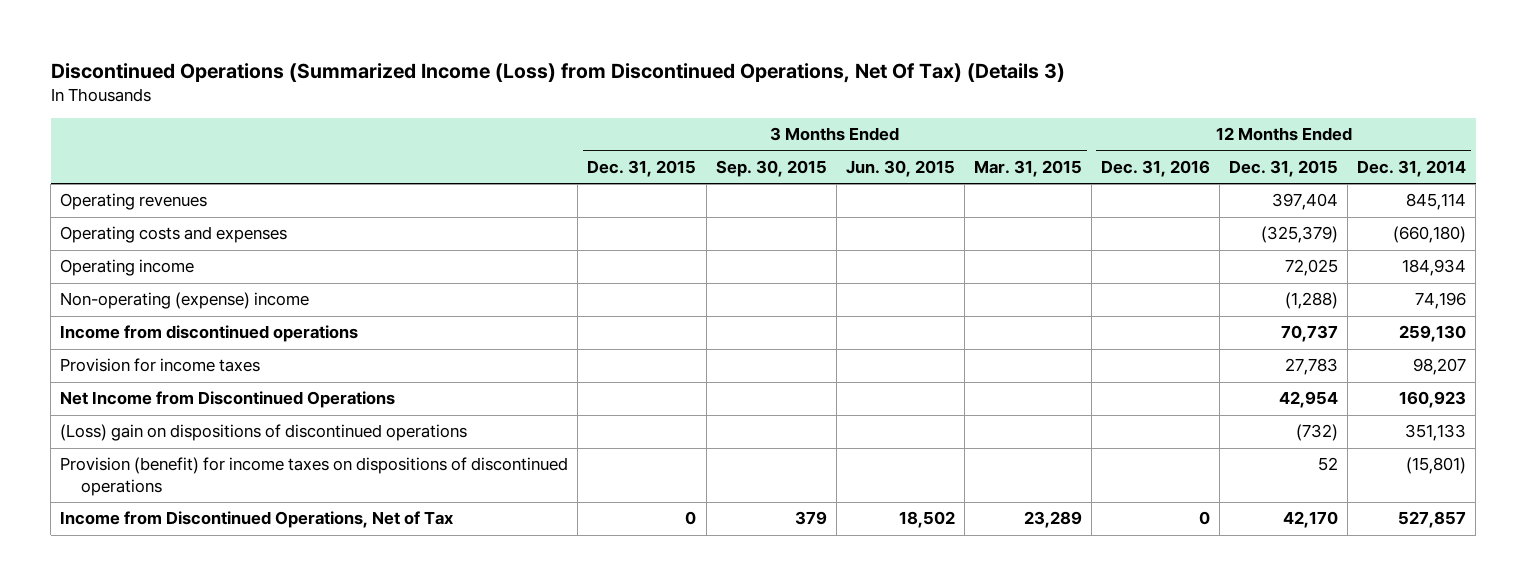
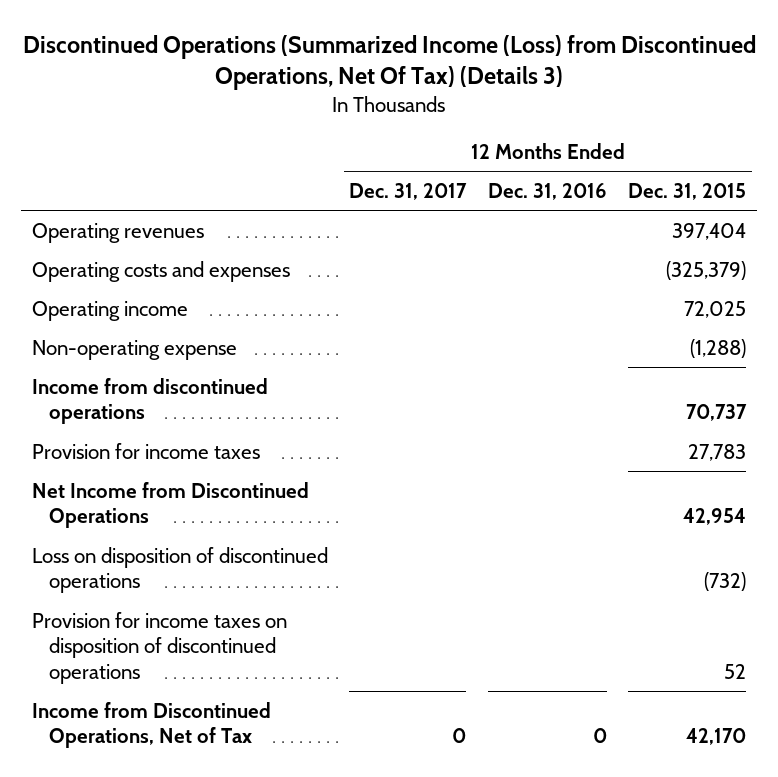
- | 3 Months Ended Dec. 31, 2015 | 3 Months Ended Sep. 30, 2015 | 3 Months Ended Jun. 30, 2015 | 3 Months Ended Mar. 31, 2015 | 12 Months Ended Dec. 31, 2016 | 12 Months Ended Dec. 31, 2015 | 12 Months Ended Dec. 31, 2014
+ | 12 Months Ended Dec. 31, 2017 | 12 Months Ended Dec. 31, 2016 | 12 Months Ended Dec. 31, 2015
- Non-operating (expense) income | | | | | | (1,288) | 74,196
+ Non-operating expense | | | (1,288)
- (Loss) gain on dispositions of discontinued operations | | | | | | (732) | 351,133
- Provision (benefit) for income taxes on dispositions of discontinued operations | | | | | | 52 | (15,801)
+ Loss on disposition of discontinued operations | | | (732)
+ Provision for income taxes on disposition of discontinued operations | | | 52

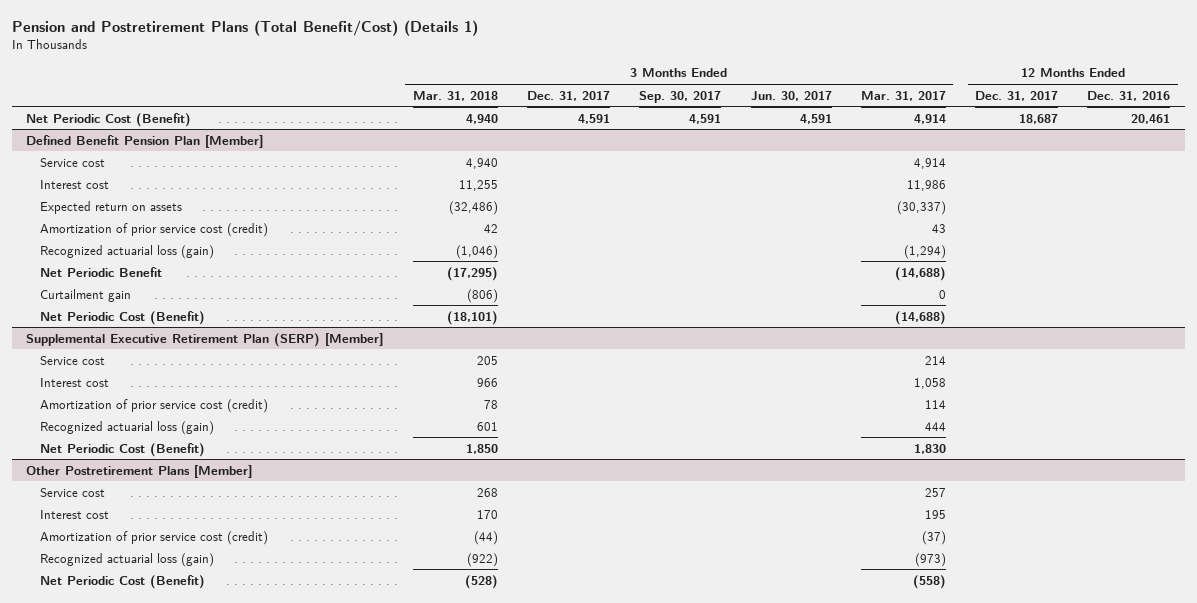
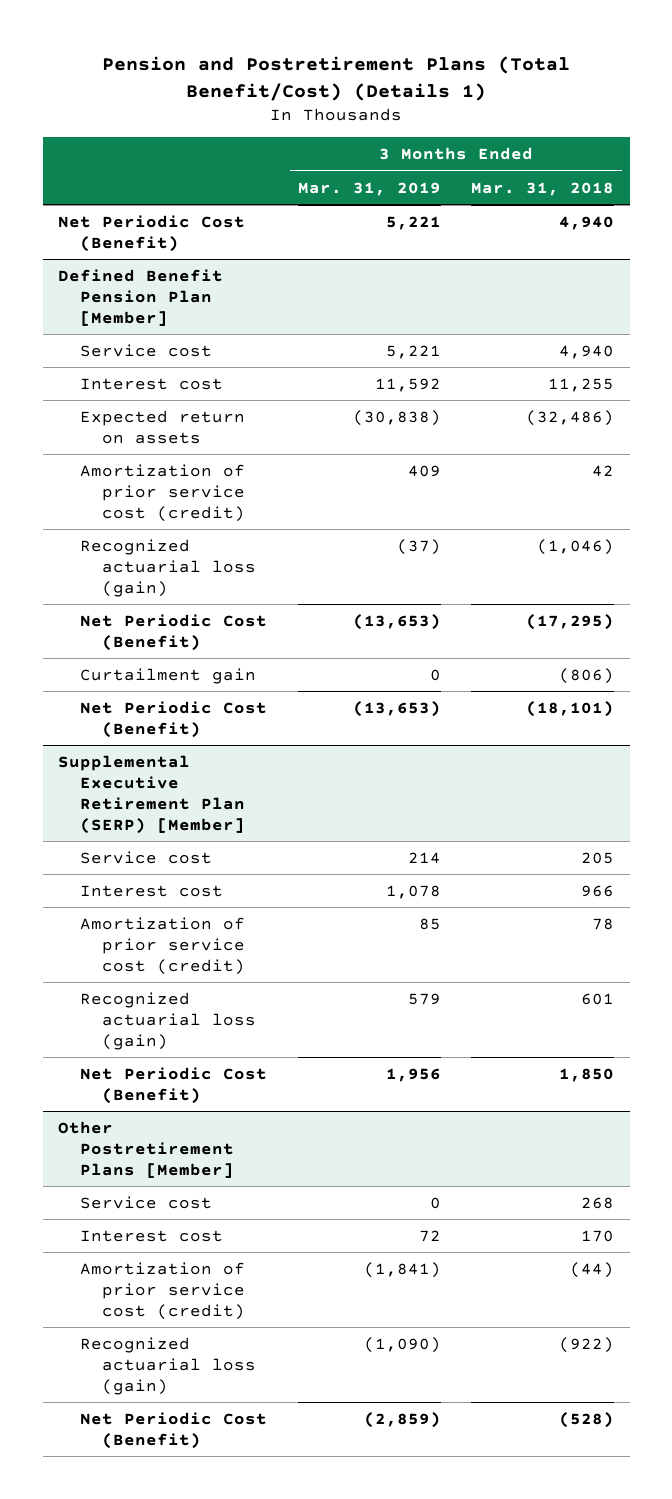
- | 3 Months Ended Mar. 31, 2018 | 3 Months Ended Dec. 31, 2017 | 3 Months Ended Sep. 30, 2017 | 3 Months Ended Jun. 30, 2017 | 3 Months Ended Mar. 31, 2017 | 12 Months Ended Dec. 31, 2017 | 12 Months Ended Dec. 31, 2016
+ | 3 Months Ended Mar. 31, 2019 | 3 Months Ended Mar. 31, 2018
@ Defined Benefit Pension Plan [Member]
- Net Periodic Benefit | (17,295) | | | | (14,688) | |
+ Net Periodic Cost (Benefit) | (13,653) | (17,295)

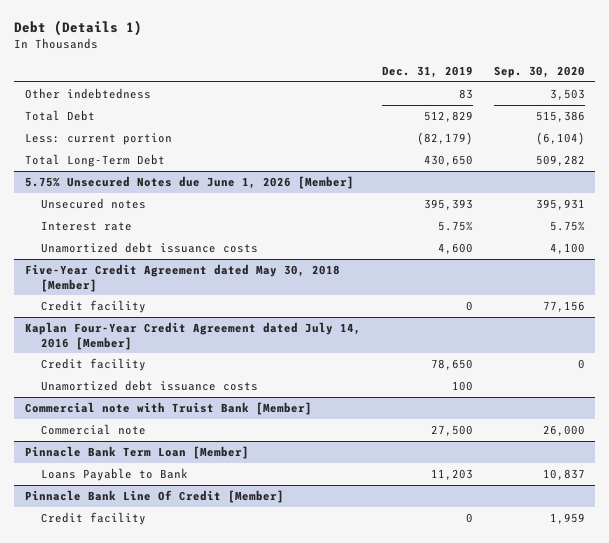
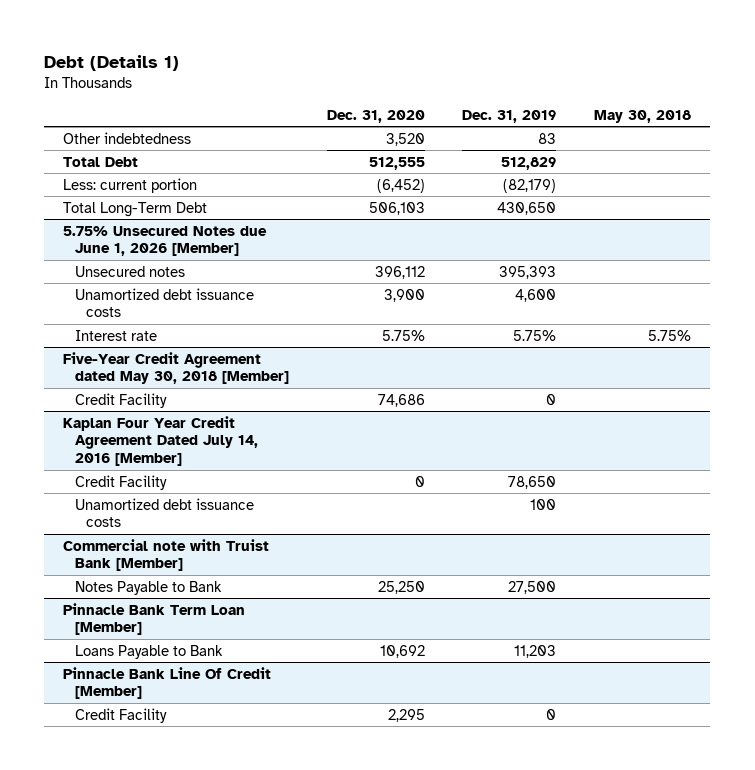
- | Dec. 31, 2019 | Sep. 30, 2020
+ | Dec. 31, 2020 | Dec. 31, 2019 | May 30, 2018
@ 5.75% Unsecured Notes due June 1, 2026 [Member]
moved down: Interest rate | 5.75% | 5.75% | 5.75%
@ Five-Year Credit Agreement dated May 30, 2018 [Member]
- Credit facility | 0 | 77,156
- Kaplan Four-Year Credit Agreement dated July 14, 2016 [Member]
- Credit facility | 78,650 | 0
@ Five-Year Credit Agreement dated May 30, 2018 [Member]
+ Credit Facility | 74,686 | 0 |
+ Kaplan Four Year Credit Agreement Dated July 14, 2016 [Member]
+ Credit Facility | 0 | 78,650 |
@ Commercial note with Truist Bank [Member]
- Commercial note | 27,500 | 26,000
+ Notes Payable to Bank | 25,250 | 27,500 |
@ Pinnacle Bank Line Of Credit [Member]
- Credit facility | 0 | 1,959
+ Credit Facility | 2,295 | 0 |

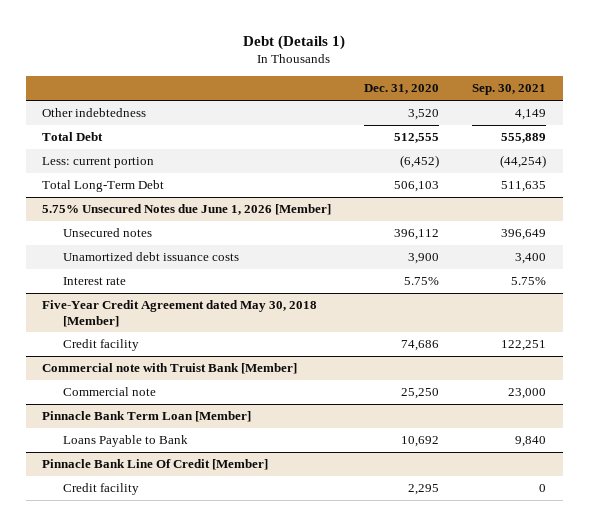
- | Dec. 31, 2020 | Dec. 31, 2019 | May 30, 2018
+ | Dec. 31, 2020 | Sep. 30, 2021
@ Five-Year Credit Agreement dated May 30, 2018 [Member]
- Credit Facility | 74,686 | 0 |
- Kaplan Four Year Credit Agreement Dated July 14, 2016 [Member]
- Credit Facility | 0 | 78,650 |
- Unamortized debt issuance costs | | 100 |
@ Five-Year Credit Agreement dated May 30, 2018 [Member]
+ Credit facility | 74,686 | 122,251
@ Commercial note with Truist Bank [Member]
- Notes Payable to Bank | 25,250 | 27,500 |
+ Commercial note | 25,250 | 23,000
@ Pinnacle Bank Line Of Credit [Member]
- Credit Facility | 2,295 | 0 |
+ Credit facility | 2,295 | 0

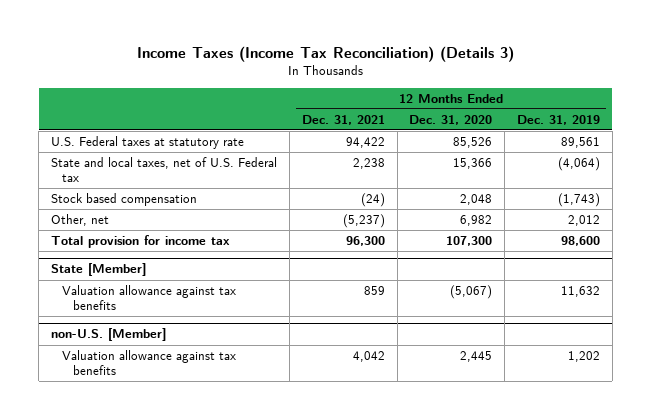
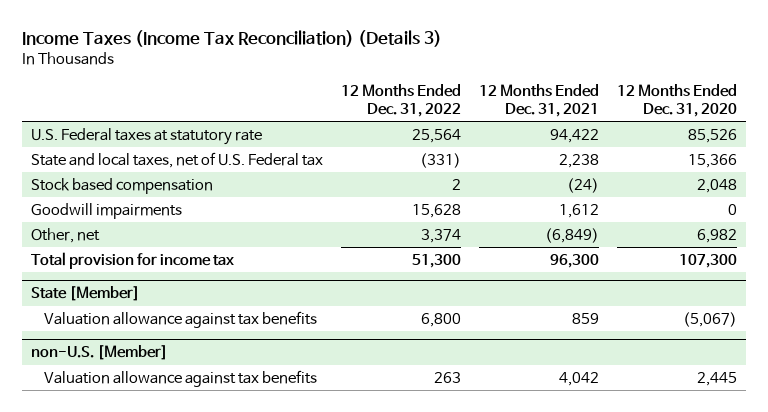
- | 12 Months Ended Dec. 31, 2021 | 12 Months Ended Dec. 31, 2020 | 12 Months Ended Dec. 31, 2019
+ | 12 Months Ended Dec. 31, 2022 | 12 Months Ended Dec. 31, 2021 | 12 Months Ended Dec. 31, 2020
- Other, net | (5,237) | 6,982 | 2,012
+ Goodwill impairments | 15,628 | 1,612 | 0
+ Other, net | 3,374 | (6,849) | 6,982

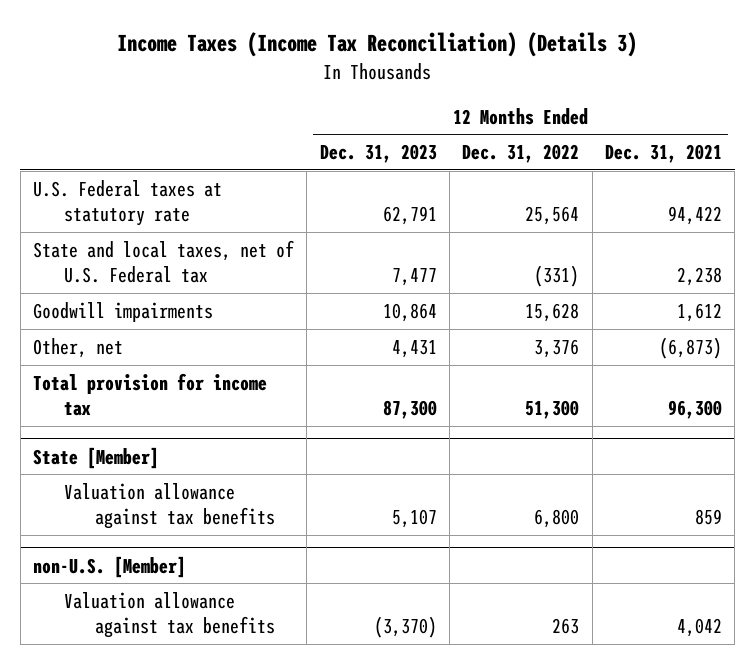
- | 12 Months Ended Dec. 31, 2022 | 12 Months Ended Dec. 31, 2021 | 12 Months Ended Dec. 31, 2020
+ | 12 Months Ended Dec. 31, 2023 | 12 Months Ended Dec. 31, 2022 | 12 Months Ended Dec. 31, 2021
- Stock based compensation | 2 | (24) | 2,048
- Other, net | 3,374 | (6,849) | 6,982
+ Other, net | 4,431 | 3,376 | (6,873)

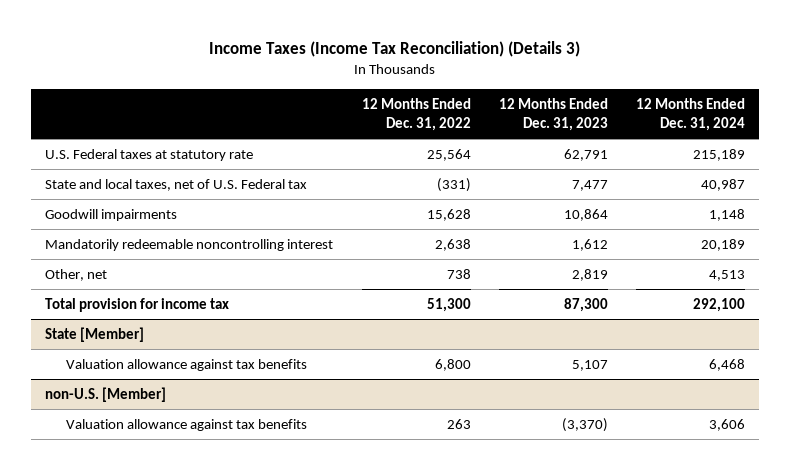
- | 12 Months Ended Dec. 31, 2023 | 12 Months Ended Dec. 31, 2022 | 12 Months Ended Dec. 31, 2021
+ | 12 Months Ended Dec. 31, 2022 | 12 Months Ended Dec. 31, 2023 | 12 Months Ended Dec. 31, 2024
- Other, net | 4,431 | 3,376 | (6,873)
+ Mandatorily redeemable noncontrolling interest | 2,638 | 1,612 | 20,189
+ Other, net | 738 | 2,819 | 4,513

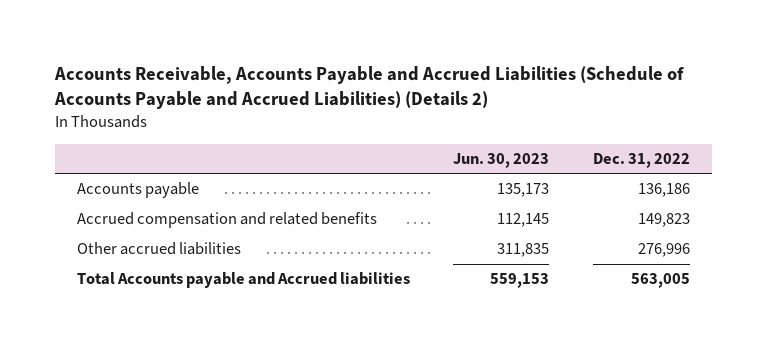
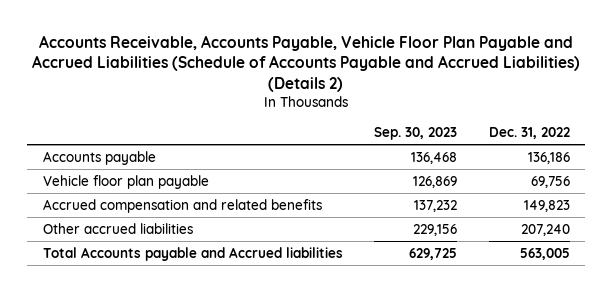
- Accounts Receivable, Accounts Payable and Accrued Liabilities (Schedule of Accounts Payable and Accrued Liabilities) (Details 2)
+ Accounts Receivable, Accounts Payable, Vehicle Floor Plan Payable and Accrued Liabilities (Schedule of Accounts Payable and Accrued Liabilities) (Details 2)
- | Jun. 30, 2023 | Dec. 31, 2022
+ | Sep. 30, 2023 | Dec. 31, 2022
+ Vehicle floor plan payable | 126,869 | 69,756
- Other accrued liabilities | 311,835 | 276,996
+ Other accrued liabilities | 229,156 | 207,240

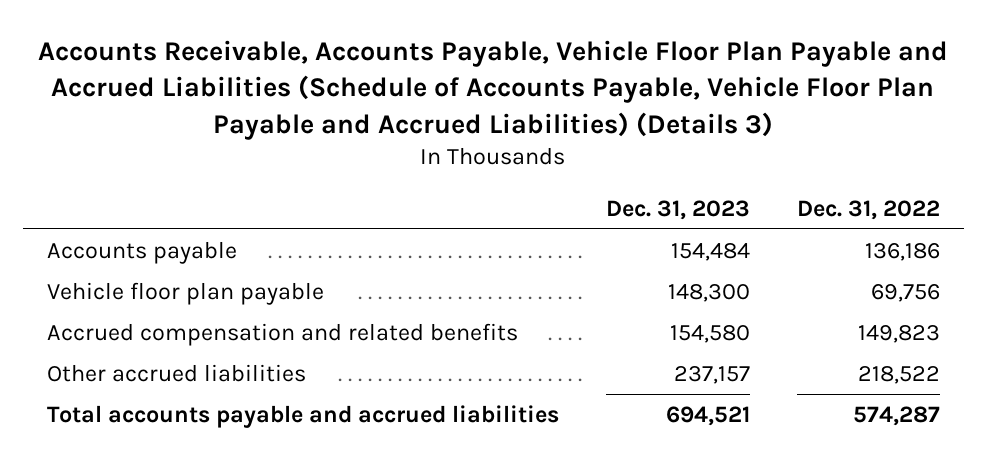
- Accounts Receivable, Accounts Payable, Vehicle Floor Plan Payable and Accrued Liabilities (Schedule of Accounts Payable and Accrued Liabilities) (Details 2)
+ Accounts Receivable, Accounts Payable, Vehicle Floor Plan Payable and Accrued Liabilities (Schedule of Accounts Payable, Vehicle Floor Plan Payable and Accrued Liabilities) (Details 3)
- | Sep. 30, 2023 | Dec. 31, 2022
+ | Dec. 31, 2023 | Dec. 31, 2022
- Other accrued liabilities | 229,156 | 207,240
- Total Accounts payable and Accrued liabilities | 629,725 | 563,005
+ Other accrued liabilities | 237,157 | 218,522
+ Total accounts payable and accrued liabilities | 694,521 | 574,287

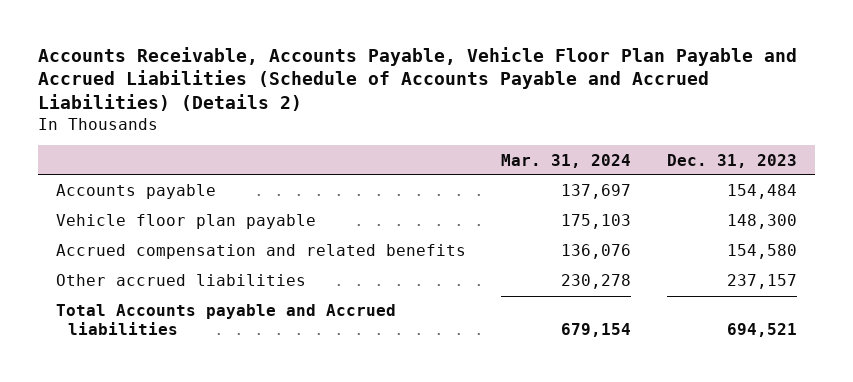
- Accounts Receivable, Accounts Payable, Vehicle Floor Plan Payable and Accrued Liabilities (Schedule of Accounts Payable, Vehicle Floor Plan Payable and Accrued Liabilities) (Details 3)
+ Accounts Receivable, Accounts Payable, Vehicle Floor Plan Payable and Accrued Liabilities (Schedule of Accounts Payable and Accrued Liabilities) (Details 2)
- | Dec. 31, 2023 | Dec. 31, 2022
+ | Mar. 31, 2024 | Dec. 31, 2023
- Total accounts payable and accrued liabilities | 694,521 | 574,287
+ Total Accounts payable and Accrued liabilities | 679,154 | 694,521

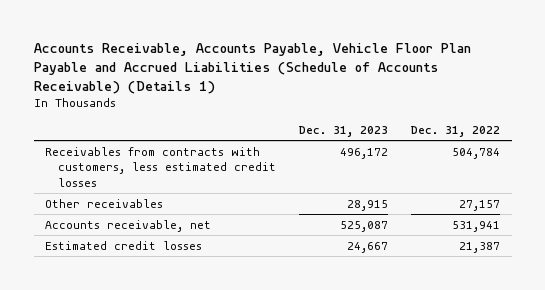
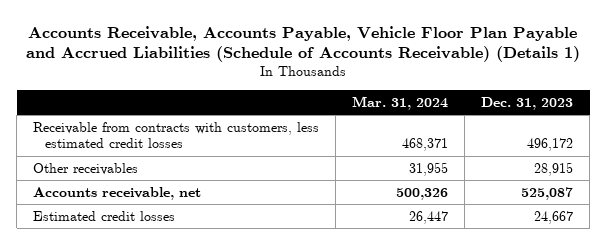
- | Dec. 31, 2023 | Dec. 31, 2022
+ | Mar. 31, 2024 | Dec. 31, 2023
- Receivables from contracts with customers, less estimated credit losses | 496,172 | 504,784
+ Receivable from contracts with customers, less estimated credit losses | 468,371 | 496,172

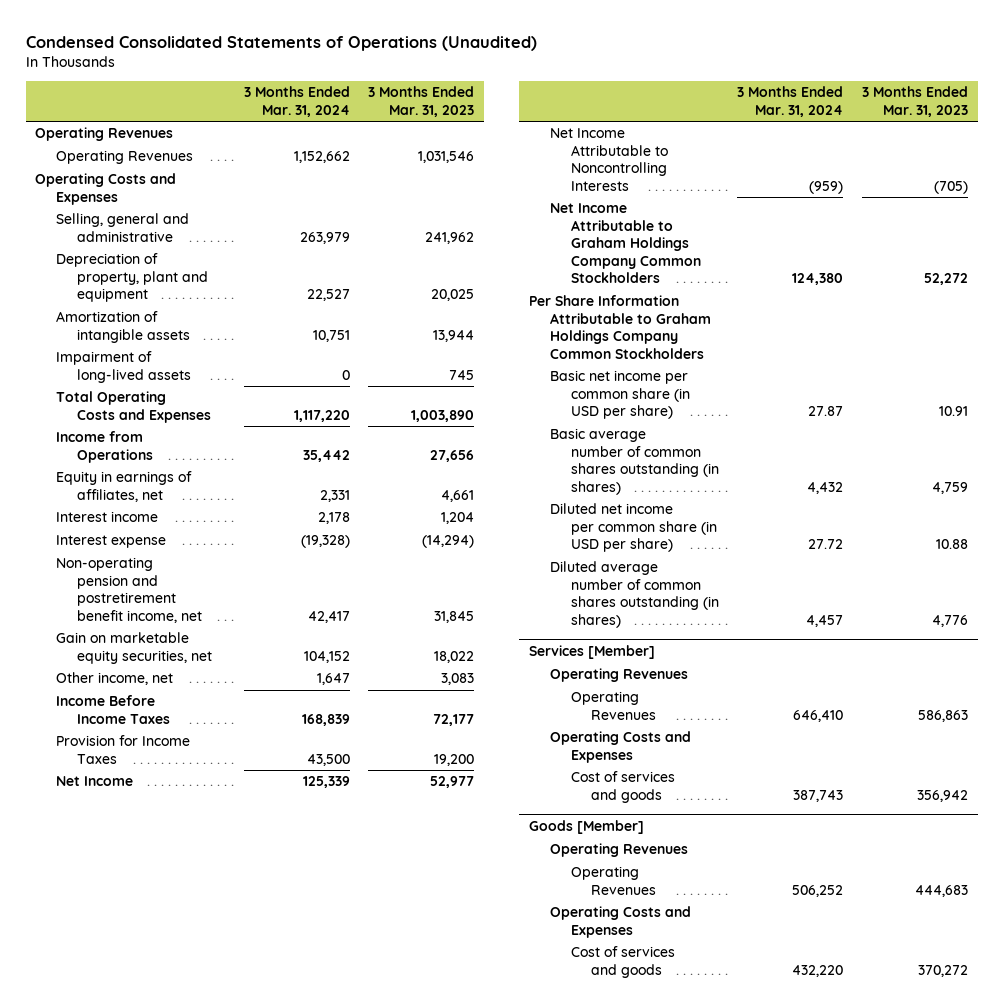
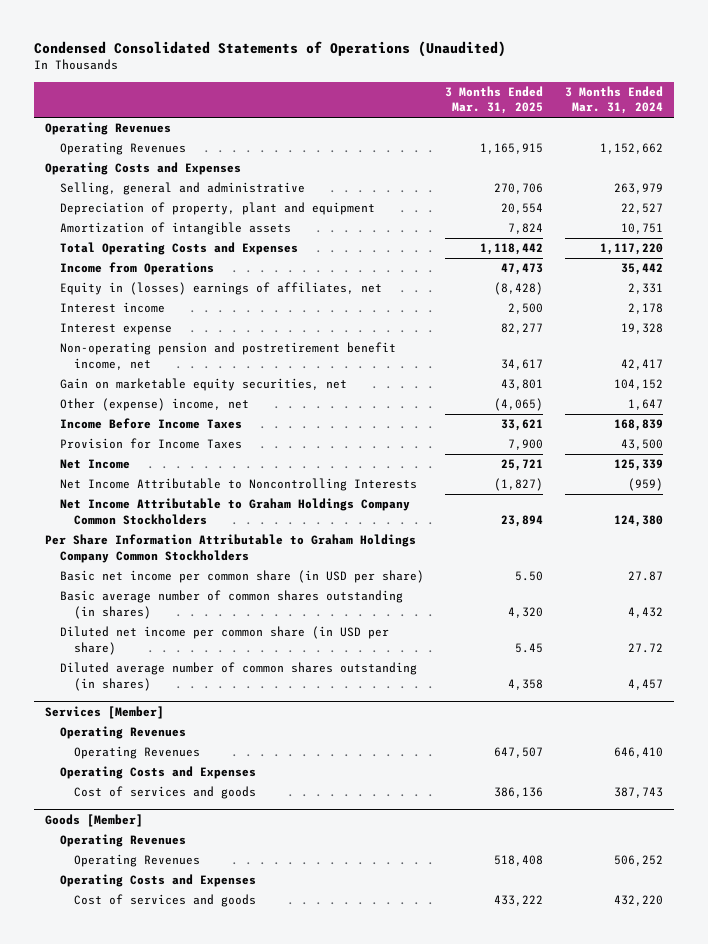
- | 3 Months Ended Mar. 31, 2024 | 3 Months Ended Mar. 31, 2023
+ | 3 Months Ended Mar. 31, 2025 | 3 Months Ended Mar. 31, 2024
- Impairment of long-lived assets | 0 | 745
- Equity in earnings of affiliates, net | 2,331 | 4,661
+ Equity in (losses) earnings of affiliates, net | (8,428) | 2,331
- Interest expense | (19,328) | (14,294)
+ Interest expense | 82,277 | 19,328
- Other income, net | 1,647 | 3,083
+ Other (expense) income, net | (4,065) | 1,647

